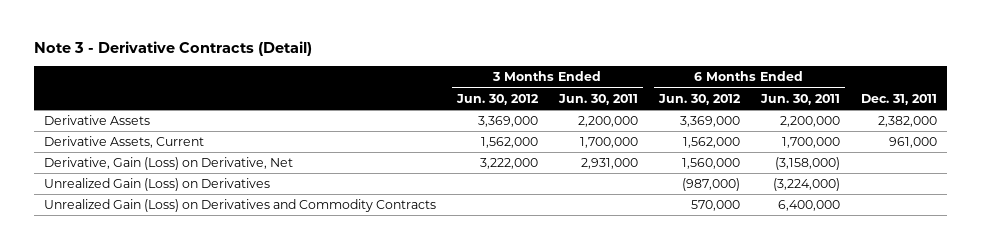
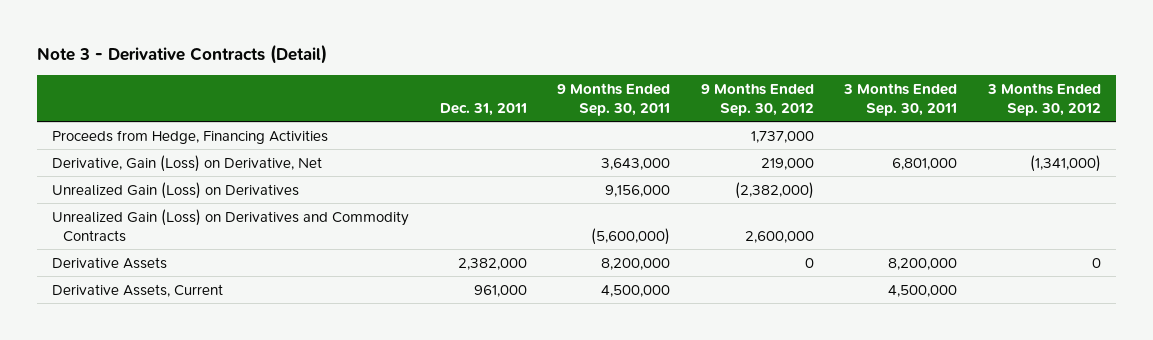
- | 3 Months Ended Jun. 30, 2012 | 3 Months Ended Jun. 30, 2011 | 6 Months Ended Jun. 30, 2012 | 6 Months Ended Jun. 30, 2011 | Dec. 31, 2011
+ | Dec. 31, 2011 | 9 Months Ended Sep. 30, 2011 | 9 Months Ended Sep. 30, 2012 | 3 Months Ended Sep. 30, 2011 | 3 Months Ended Sep. 30, 2012
+ Proceeds from Hedge, Financing Activities | | | 1,737,000 | |
moved down: Derivative Assets | 2,382,000 | 8,200,000 | 0 | 8,200,000 | 0
moved down: Derivative Assets, Current | 961,000 | 4,500,000 | | 4,500,000 |

